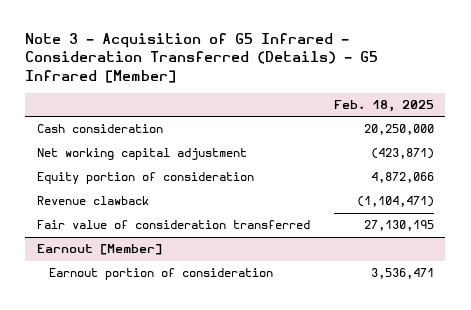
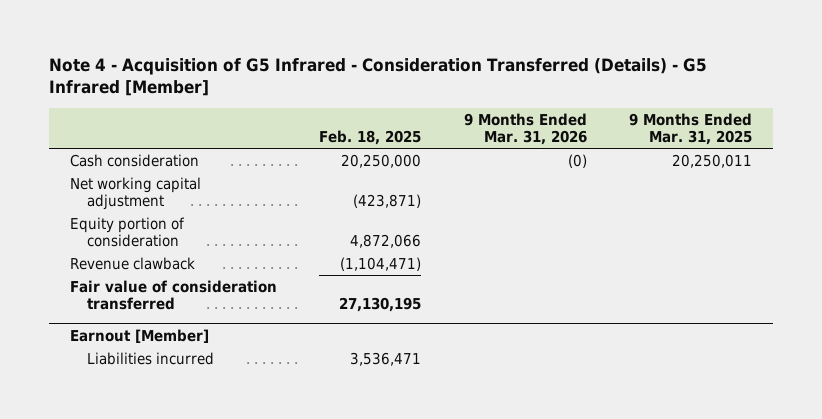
- Note 3 - Acquisition of G5 Infrared - Consideration Transferred (Details) - G5 Infrared [Member]
+ Note 4 - Acquisition of G5 Infrared - Consideration Transferred (Details) - G5 Infrared [Member]
- | Feb. 18, 2025
+ | Feb. 18, 2025 | 9 Months Ended Mar. 31, 2026 | 9 Months Ended Mar. 31, 2025
@ Earnout [Member]
- Earnout portion of consideration | 3,536,471
+ Liabilities incurred | 3,536,471 | |

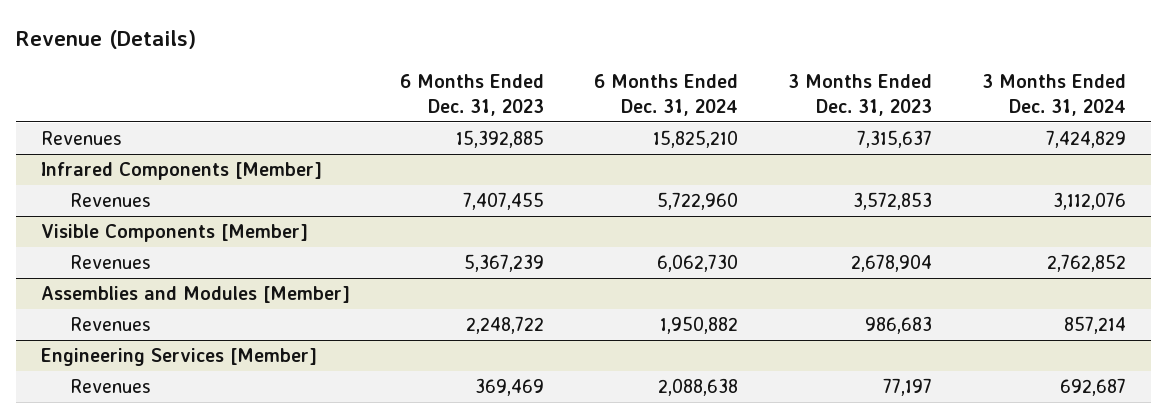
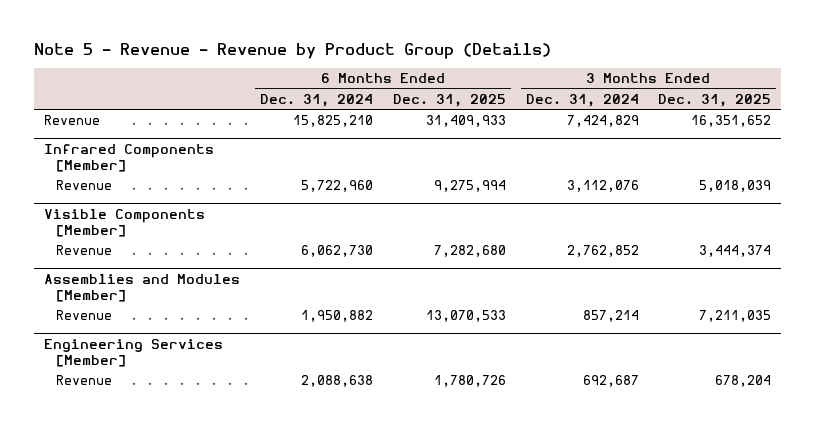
- Revenue (Details)
+ Note 5 - Revenue - Revenue by Product Group (Details)
- | 6 Months Ended Dec. 31, 2023 | 6 Months Ended Dec. 31, 2024 | 3 Months Ended Dec. 31, 2023 | 3 Months Ended Dec. 31, 2024
+ | 6 Months Ended Dec. 31, 2024 | 6 Months Ended Dec. 31, 2025 | 3 Months Ended Dec. 31, 2024 | 3 Months Ended Dec. 31, 2025
- Revenues | 15,392,885 | 15,825,210 | 7,315,637 | 7,424,829
+ Revenue | 15,825,210 | 31,409,933 | 7,424,829 | 16,351,652
@ Infrared Components [Member]
- Revenues | 7,407,455 | 5,722,960 | 3,572,853 | 3,112,076
+ Revenue | 5,722,960 | 9,275,994 | 3,112,076 | 5,018,039
@ Visible Components [Member]
- Revenues | 5,367,239 | 6,062,730 | 2,678,904 | 2,762,852
+ Revenue | 6,062,730 | 7,282,680 | 2,762,852 | 3,444,374
@ Assemblies and Modules [Member]
- Revenues | 2,248,722 | 1,950,882 | 986,683 | 857,214
+ Revenue | 1,950,882 | 13,070,533 | 857,214 | 7,211,035
@ Engineering Services [Member]
- Revenues | 369,469 | 2,088,638 | 77,197 | 692,687
+ Revenue | 2,088,638 | 1,780,726 | 692,687 | 678,204

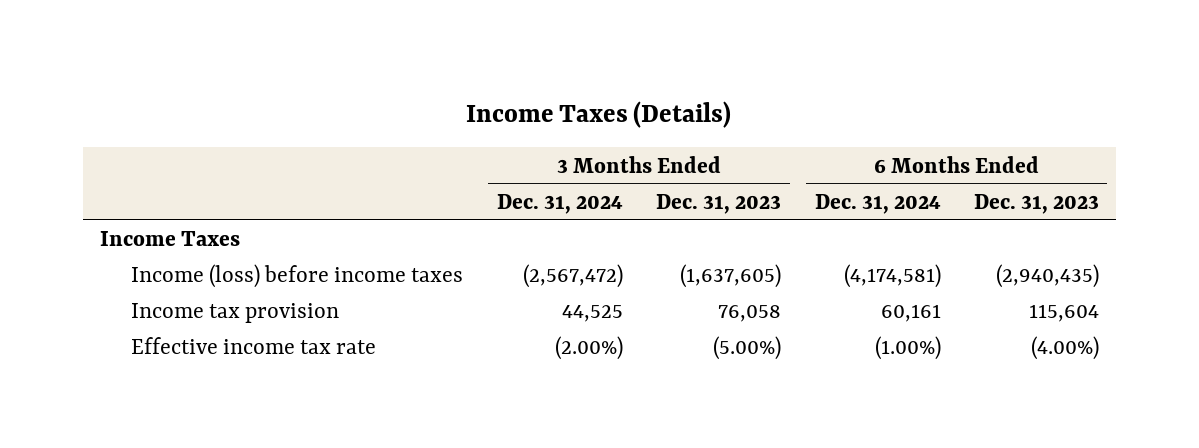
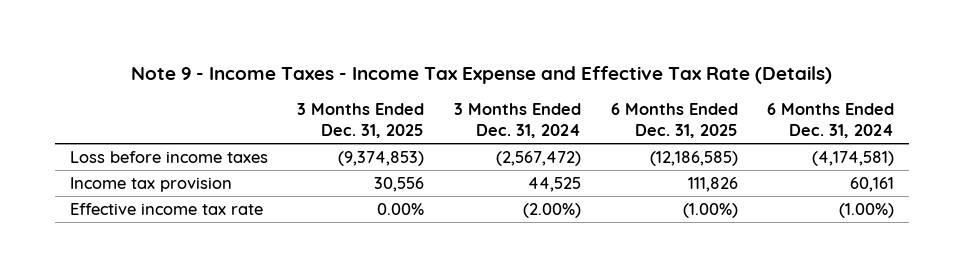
- Income Taxes (Details)
+ Note 9 - Income Taxes - Income Tax Expense and Effective Tax Rate (Details)
- | 3 Months Ended Dec. 31, 2024 | 3 Months Ended Dec. 31, 2023 | 6 Months Ended Dec. 31, 2024 | 6 Months Ended Dec. 31, 2023
+ | 3 Months Ended Dec. 31, 2025 | 3 Months Ended Dec. 31, 2024 | 6 Months Ended Dec. 31, 2025 | 6 Months Ended Dec. 31, 2024
- Income Taxes
- Income (loss) before income taxes | (2,567,472) | (1,637,605) | (4,174,581) | (2,940,435)
+ Loss before income taxes | (9,374,853) | (2,567,472) | (12,186,585) | (4,174,581)

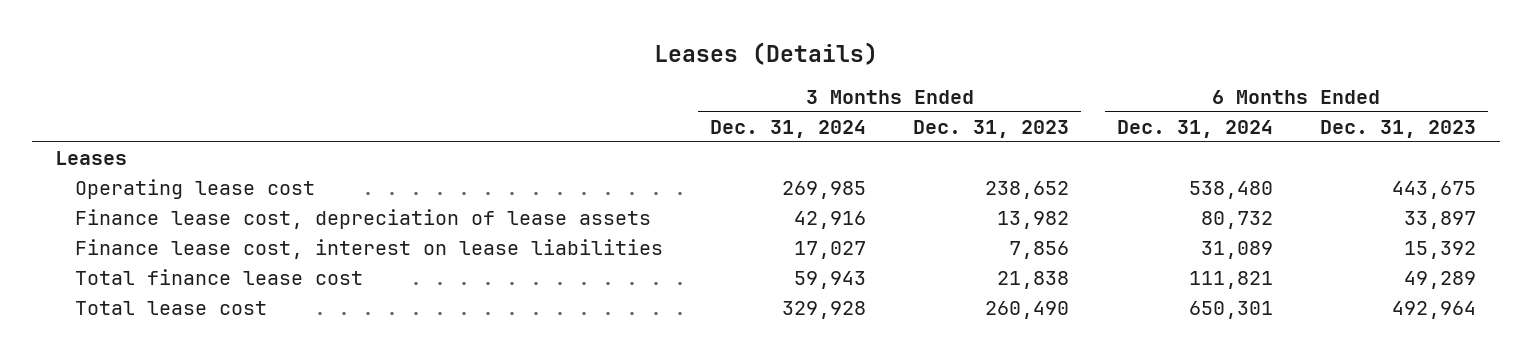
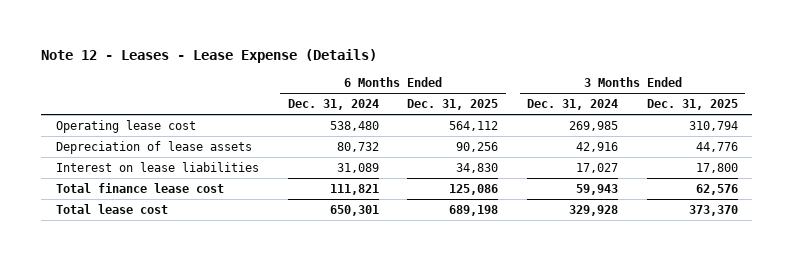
- Leases (Details)
+ Note 12 - Leases - Lease Expense (Details)
- | 3 Months Ended Dec. 31, 2024 | 3 Months Ended Dec. 31, 2023 | 6 Months Ended Dec. 31, 2024 | 6 Months Ended Dec. 31, 2023
+ | 6 Months Ended Dec. 31, 2024 | 6 Months Ended Dec. 31, 2025 | 3 Months Ended Dec. 31, 2024 | 3 Months Ended Dec. 31, 2025
- Leases
- Finance lease cost, depreciation of lease assets | 42,916 | 13,982 | 80,732 | 33,897
- Finance lease cost, interest on lease liabilities | 17,027 | 7,856 | 31,089 | 15,392
+ Depreciation of lease assets | 80,732 | 90,256 | 42,916 | 44,776
+ Interest on lease liabilities | 31,089 | 34,830 | 17,027 | 17,800

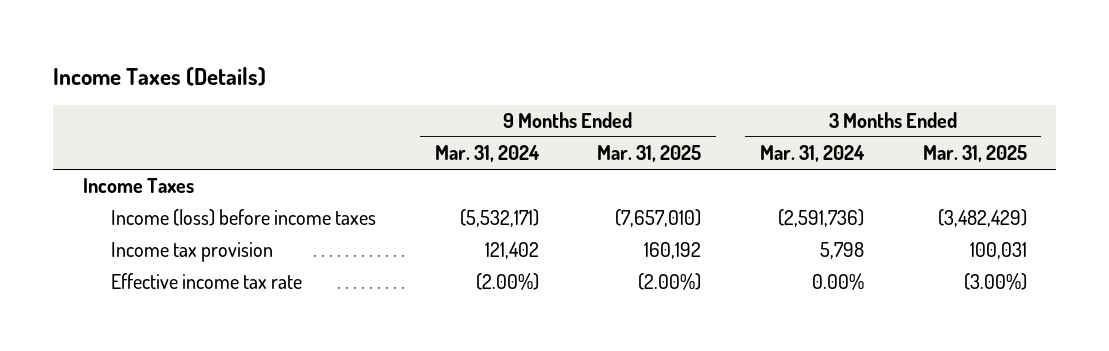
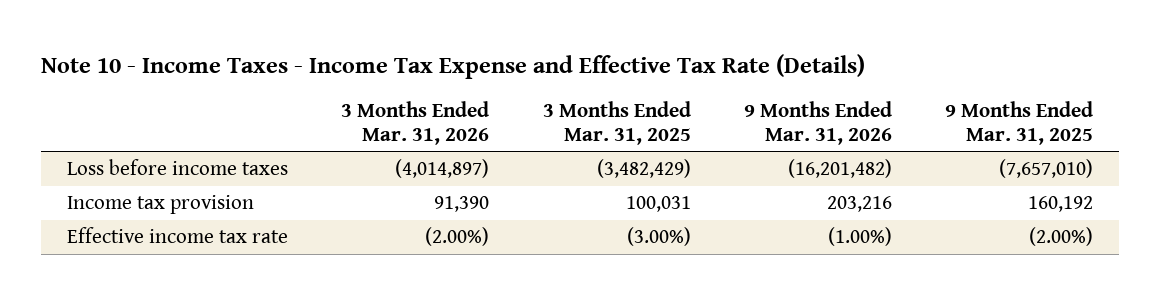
- Income Taxes (Details)
+ Note 10 - Income Taxes - Income Tax Expense and Effective Tax Rate (Details)
- | 9 Months Ended Mar. 31, 2024 | 9 Months Ended Mar. 31, 2025 | 3 Months Ended Mar. 31, 2024 | 3 Months Ended Mar. 31, 2025
+ | 3 Months Ended Mar. 31, 2026 | 3 Months Ended Mar. 31, 2025 | 9 Months Ended Mar. 31, 2026 | 9 Months Ended Mar. 31, 2025
- Income Taxes
- Income (loss) before income taxes | (5,532,171) | (7,657,010) | (2,591,736) | (3,482,429)
+ Loss before income taxes | (4,014,897) | (3,482,429) | (16,201,482) | (7,657,010)

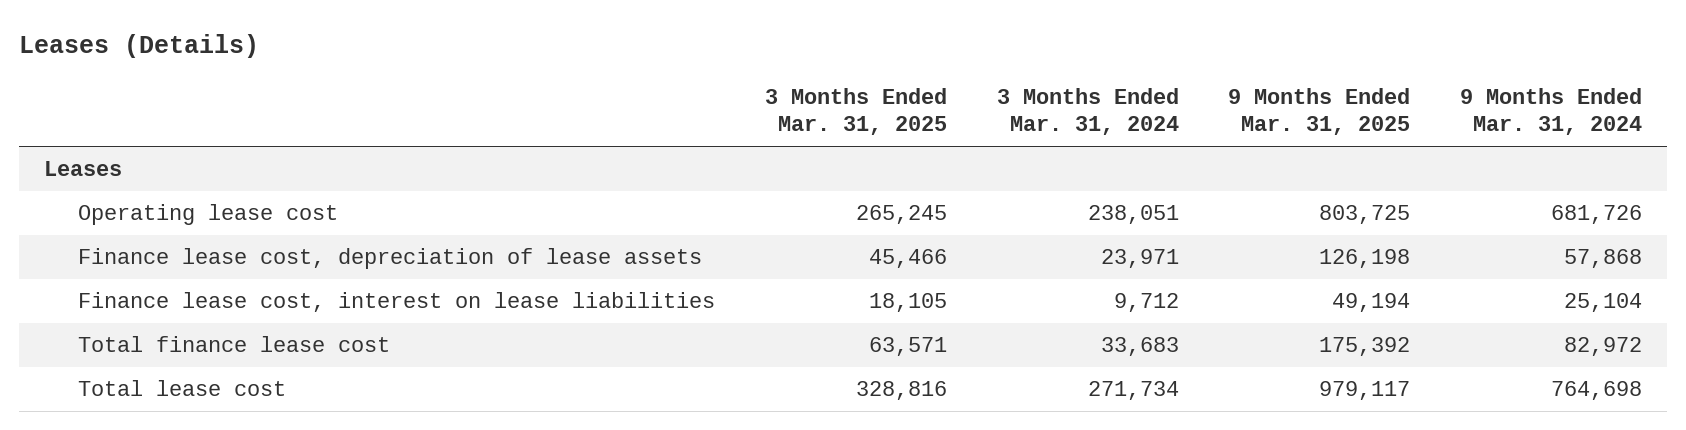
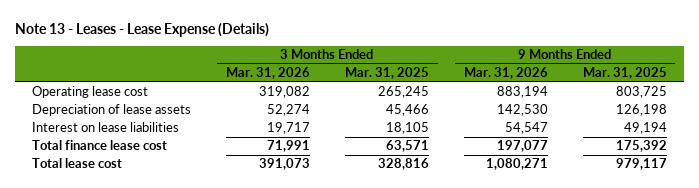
- Leases (Details)
+ Note 13 - Leases - Lease Expense (Details)
- | 3 Months Ended Mar. 31, 2025 | 3 Months Ended Mar. 31, 2024 | 9 Months Ended Mar. 31, 2025 | 9 Months Ended Mar. 31, 2024
+ | 3 Months Ended Mar. 31, 2026 | 3 Months Ended Mar. 31, 2025 | 9 Months Ended Mar. 31, 2026 | 9 Months Ended Mar. 31, 2025
- Leases
- Finance lease cost, depreciation of lease assets | 45,466 | 23,971 | 126,198 | 57,868
- Finance lease cost, interest on lease liabilities | 18,105 | 9,712 | 49,194 | 25,104
+ Depreciation of lease assets | 52,274 | 45,466 | 142,530 | 126,198
+ Interest on lease liabilities | 19,717 | 18,105 | 54,547 | 49,194

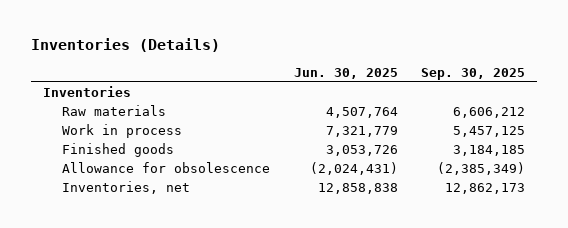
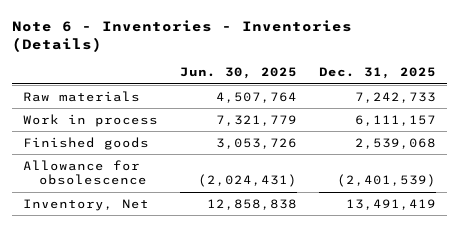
- Inventories (Details)
+ Note 6 - Inventories - Inventories (Details)
- | Jun. 30, 2025 | Sep. 30, 2025
+ | Jun. 30, 2025 | Dec. 31, 2025
- Inventories
- Inventories, net | 12,858,838 | 12,862,173
+ Inventory, Net | 12,858,838 | 13,491,419

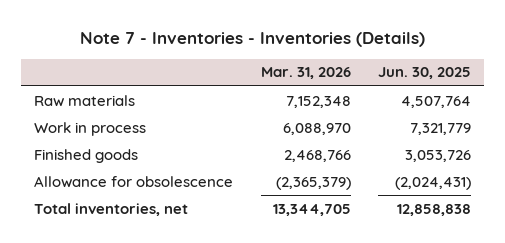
- Note 6 - Inventories - Inventories (Details)
+ Note 7 - Inventories - Inventories (Details)
- | Jun. 30, 2025 | Dec. 31, 2025
+ | Mar. 31, 2026 | Jun. 30, 2025
- Inventory, Net | 12,858,838 | 13,491,419
+ Total inventories, net | 13,344,705 | 12,858,838

